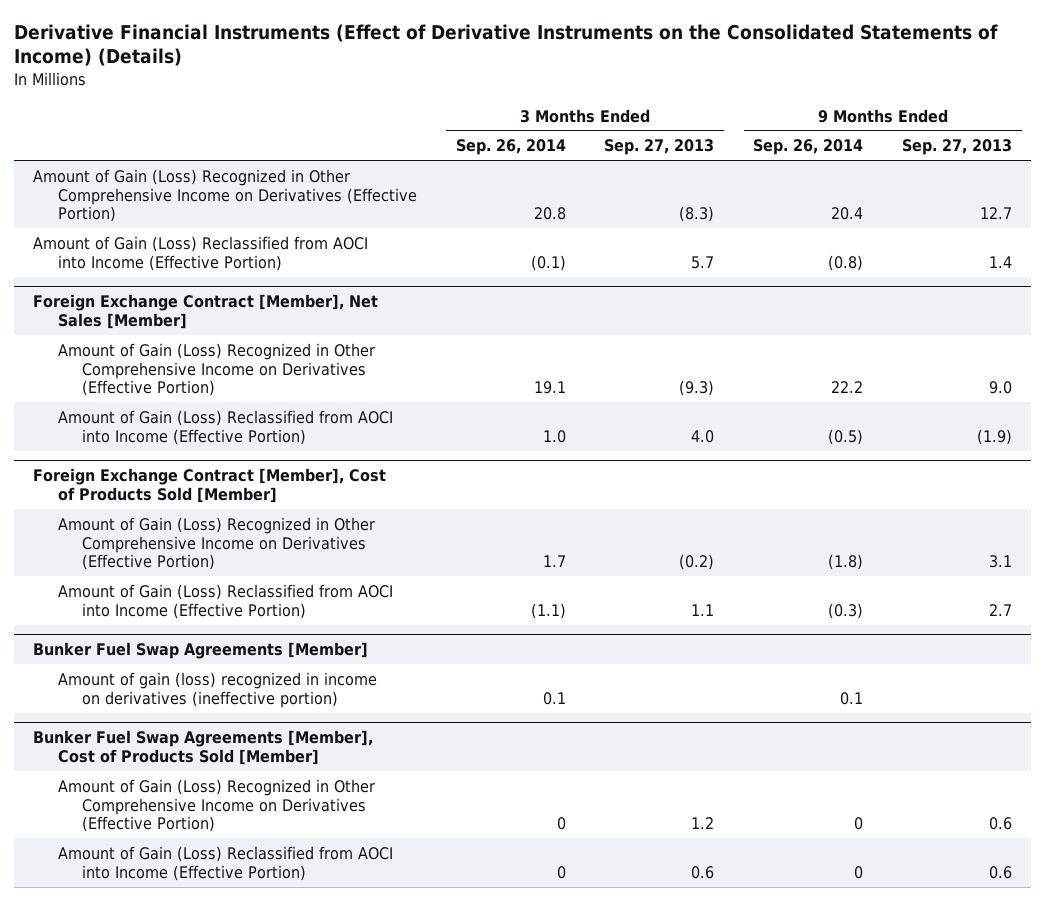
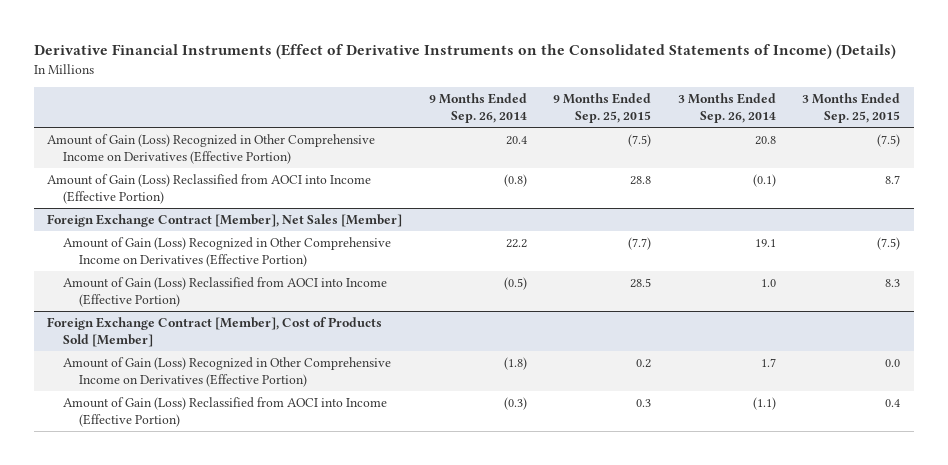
- | 3 Months Ended Sep. 26, 2014 | 3 Months Ended Sep. 27, 2013 | 9 Months Ended Sep. 26, 2014 | 9 Months Ended Sep. 27, 2013
+ | 9 Months Ended Sep. 26, 2014 | 9 Months Ended Sep. 25, 2015 | 3 Months Ended Sep. 26, 2014 | 3 Months Ended Sep. 25, 2015
- Bunker Fuel Swap Agreements [Member]
- Amount of gain (loss) recognized in income on derivatives (ineffective portion) | 0.1 | | 0.1 |
- Bunker Fuel Swap Agreements [Member], Cost of Products Sold [Member]
- Amount of Gain (Loss) Recognized in Other Comprehensive Income on Derivatives (Effective Portion) | 0 | 1.2 | 0 | 0.6
- Amount of Gain (Loss) Reclassified from AOCI into Income (Effective Portion) | 0 | 0.6 | 0 | 0.6

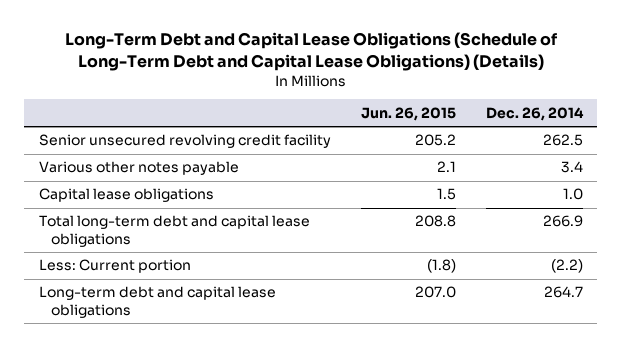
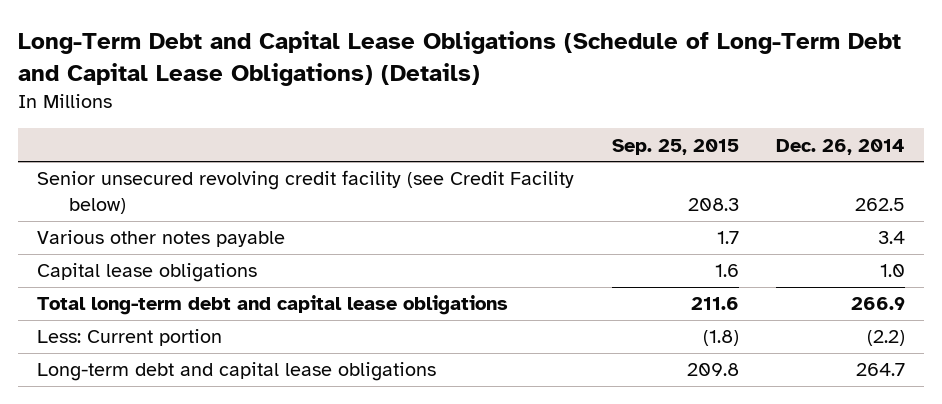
- | Jun. 26, 2015 | Dec. 26, 2014
+ | Sep. 25, 2015 | Dec. 26, 2014
- Senior unsecured revolving credit facility | 205.2 | 262.5
+ Senior unsecured revolving credit facility (see Credit Facility below) | 208.3 | 262.5

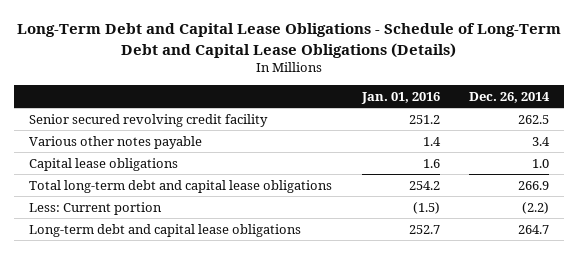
- Long-Term Debt and Capital Lease Obligations (Schedule of Long-Term Debt and Capital Lease Obligations) (Details)
+ Long-Term Debt and Capital Lease Obligations - Schedule of Long-Term Debt and Capital Lease Obligations (Details)
- | Sep. 25, 2015 | Dec. 26, 2014
+ | Jan. 01, 2016 | Dec. 26, 2014
- Senior unsecured revolving credit facility (see Credit Facility below) | 208.3 | 262.5
+ Senior secured revolving credit facility | 251.2 | 262.5

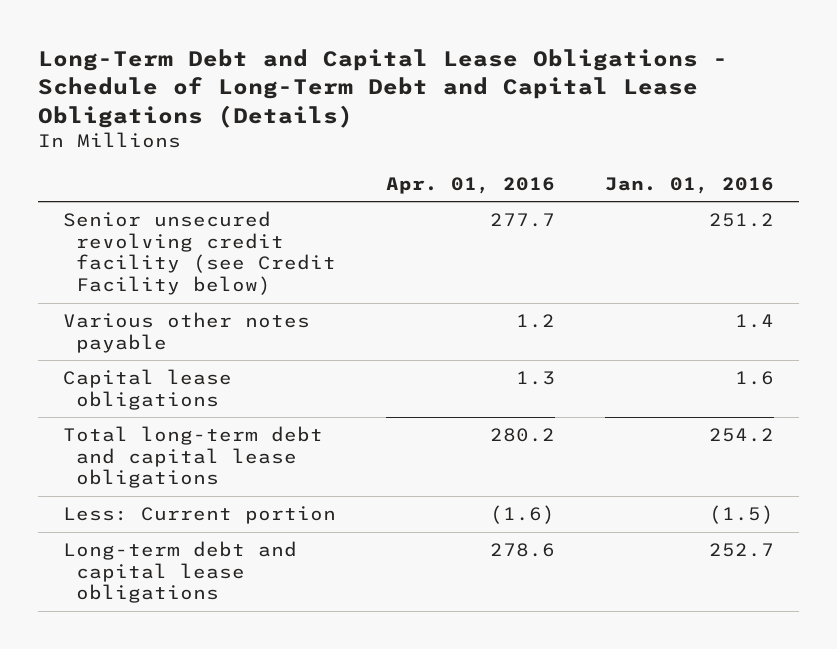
- | Jan. 01, 2016 | Dec. 26, 2014
+ | Apr. 01, 2016 | Jan. 01, 2016
- Senior secured revolving credit facility | 251.2 | 262.5
+ Senior unsecured revolving credit facility (see Credit Facility below) | 277.7 | 251.2

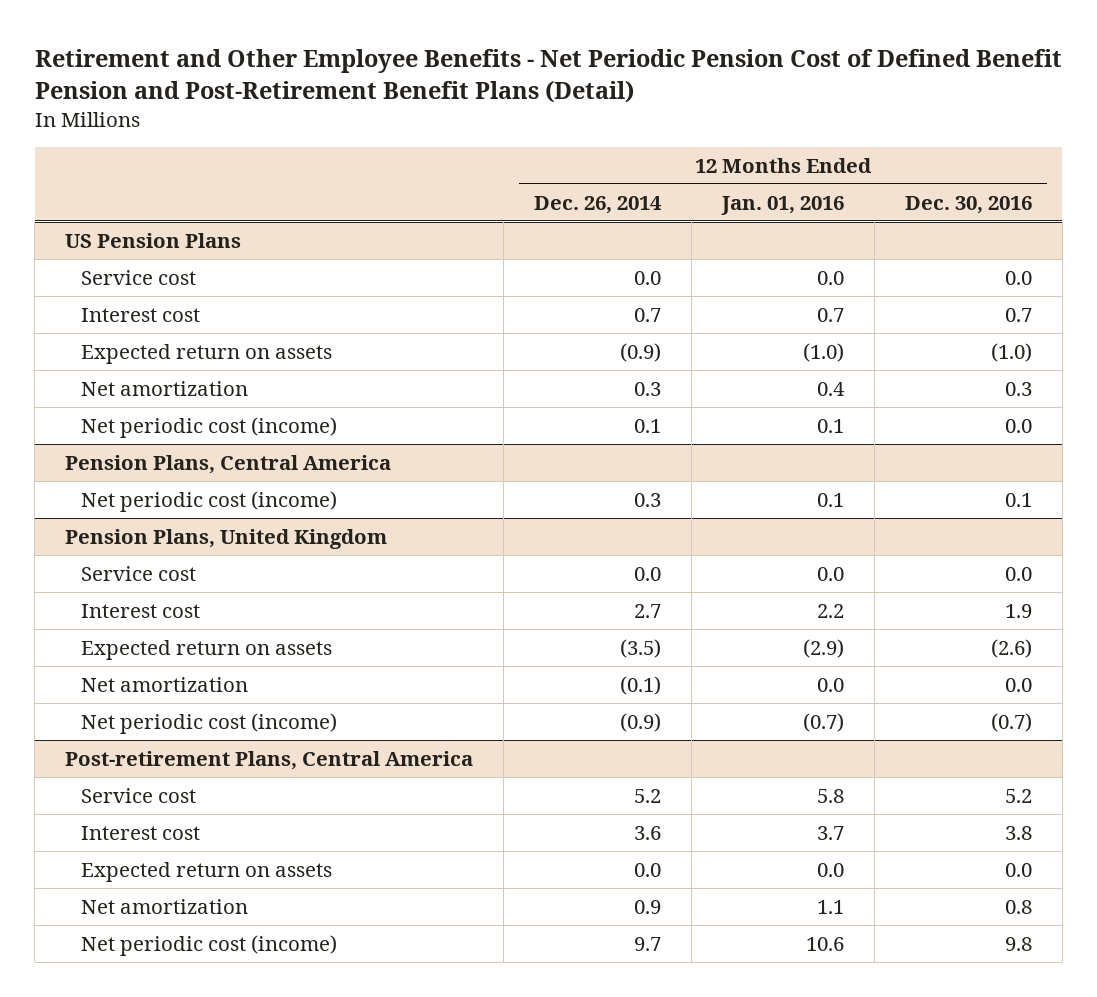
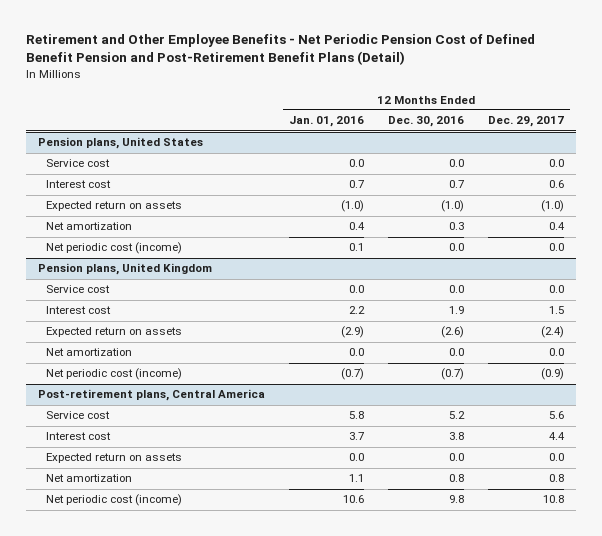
- | 12 Months Ended Dec. 26, 2014 | 12 Months Ended Jan. 01, 2016 | 12 Months Ended Dec. 30, 2016
+ | 12 Months Ended Jan. 01, 2016 | 12 Months Ended Dec. 30, 2016 | 12 Months Ended Dec. 29, 2017
- US Pension Plans
+ Pension plans, United States
- Pension Plans, Central America
- Net periodic cost (income) | 0.3 | 0.1 | 0.1
- Pension Plans, United Kingdom
+ Pension plans, United Kingdom
- Post-retirement Plans, Central America
+ Post-retirement plans, Central America

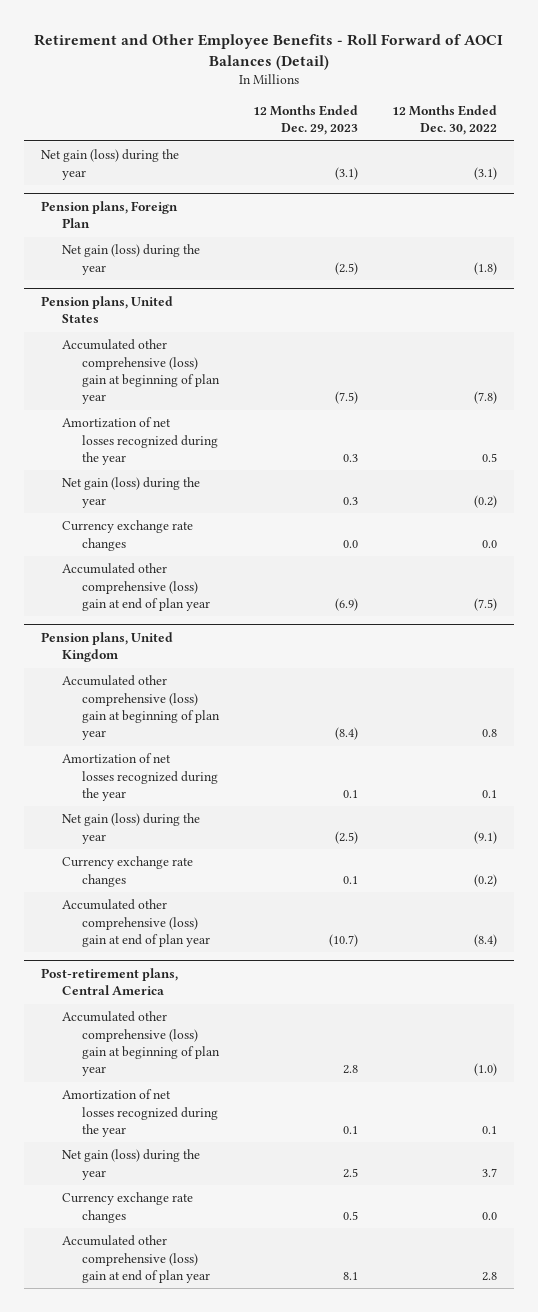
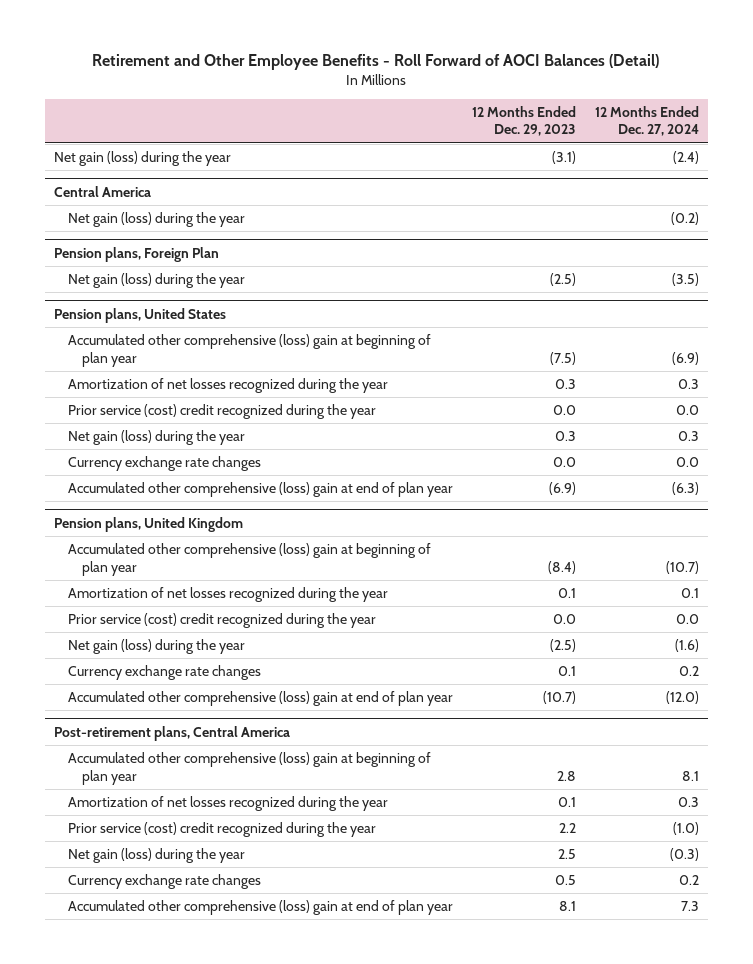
- | 12 Months Ended Dec. 29, 2023 | 12 Months Ended Dec. 30, 2022
+ | 12 Months Ended Dec. 29, 2023 | 12 Months Ended Dec. 27, 2024
+ Central America
+ Net gain (loss) during the year | | (0.2)
@ Pension plans, United States
+ Prior service (cost) credit recognized during the year | 0.0 | 0.0
@ Pension plans, United Kingdom
+ Prior service (cost) credit recognized during the year | 0.0 | 0.0
@ Post-retirement plans, Central America
+ Prior service (cost) credit recognized during the year | 2.2 | (1.0)

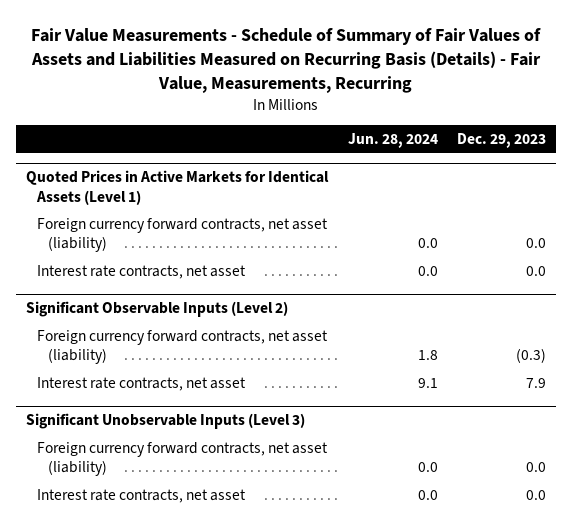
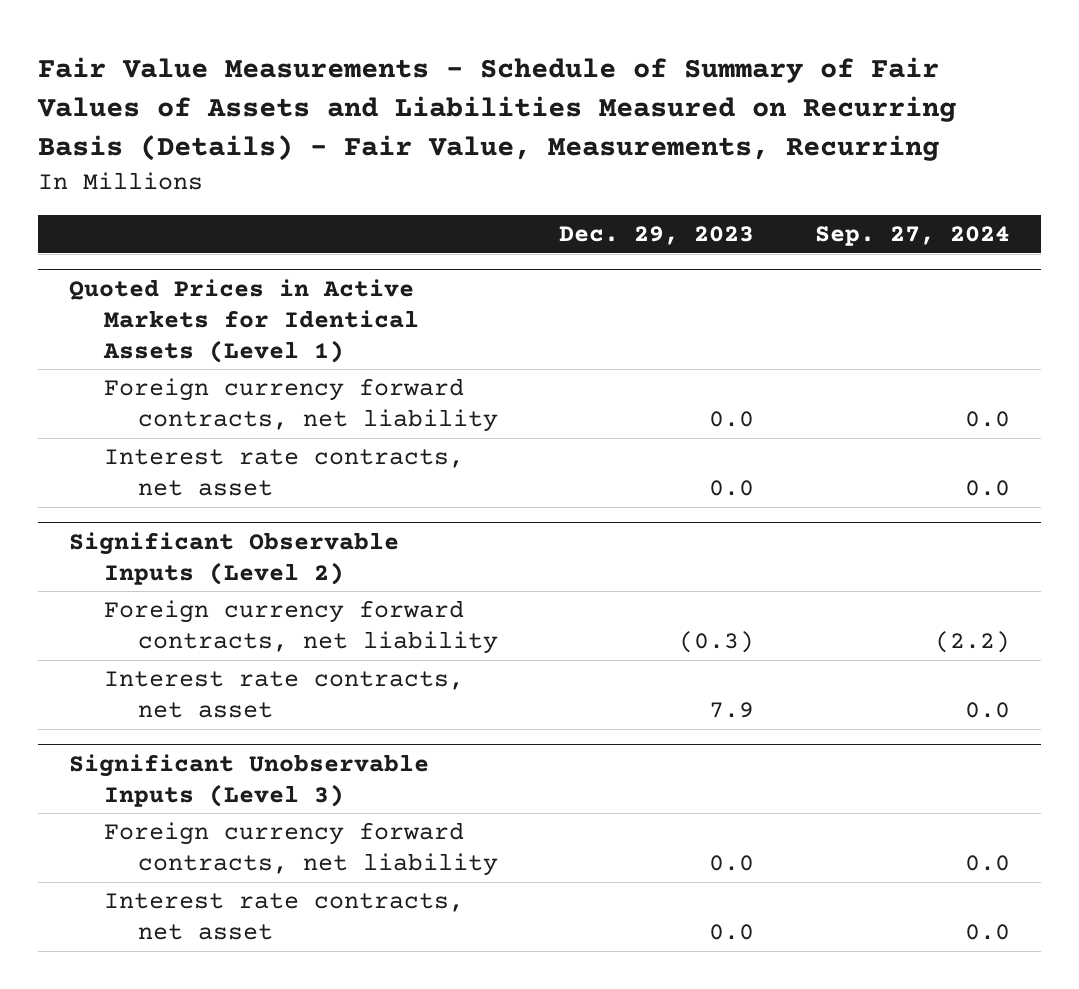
- | Jun. 28, 2024 | Dec. 29, 2023
+ | Dec. 29, 2023 | Sep. 27, 2024
@ Quoted Prices in Active Markets for Identical Assets (Level 1)
- Foreign currency forward contracts, net asset (liability) | 0.0 | 0.0
+ Foreign currency forward contracts, net liability | 0.0 | 0.0
@ Significant Observable Inputs (Level 2)
- Foreign currency forward contracts, net asset (liability) | 1.8 | (0.3)
+ Foreign currency forward contracts, net liability | (0.3) | (2.2)
@ Significant Unobservable Inputs (Level 3)
- Foreign currency forward contracts, net asset (liability) | 0.0 | 0.0
+ Foreign currency forward contracts, net liability | 0.0 | 0.0

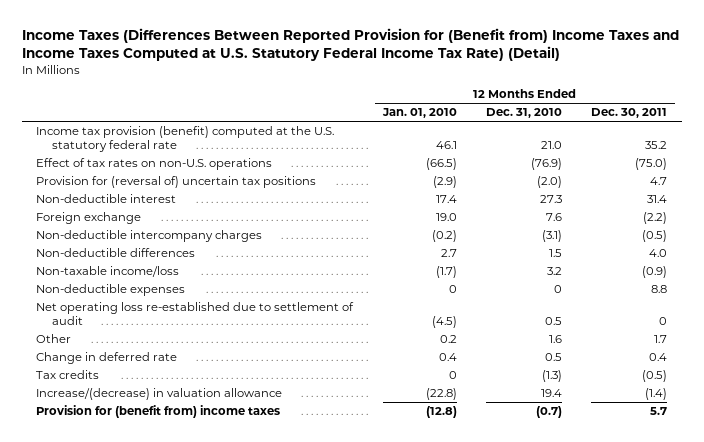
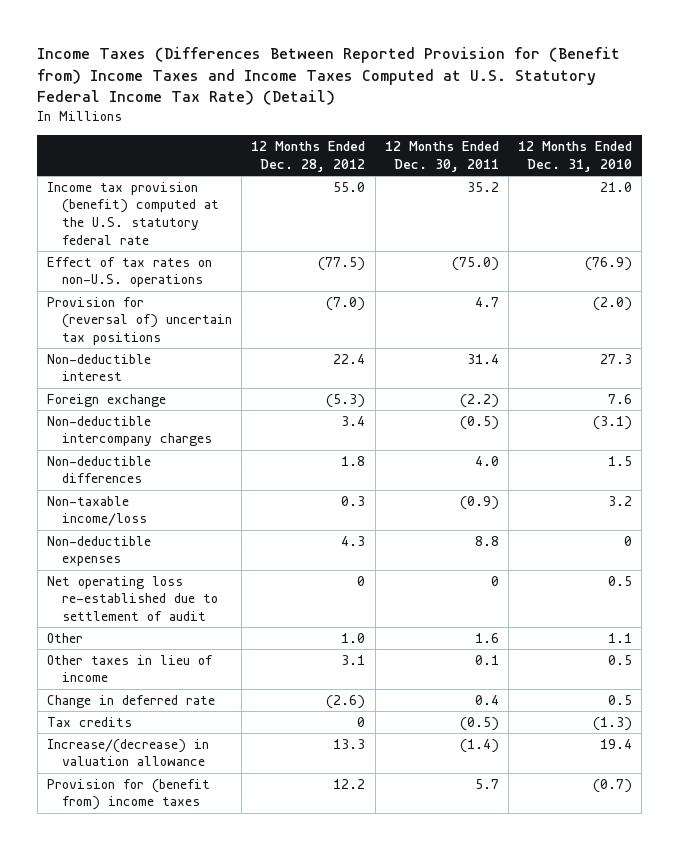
- | 12 Months Ended Jan. 01, 2010 | 12 Months Ended Dec. 31, 2010 | 12 Months Ended Dec. 30, 2011
+ | 12 Months Ended Dec. 28, 2012 | 12 Months Ended Dec. 30, 2011 | 12 Months Ended Dec. 31, 2010
- Other | 0.2 | 1.6 | 1.7
+ Other | 1.0 | 1.6 | 1.1
+ Other taxes in lieu of income | 3.1 | 0.1 | 0.5

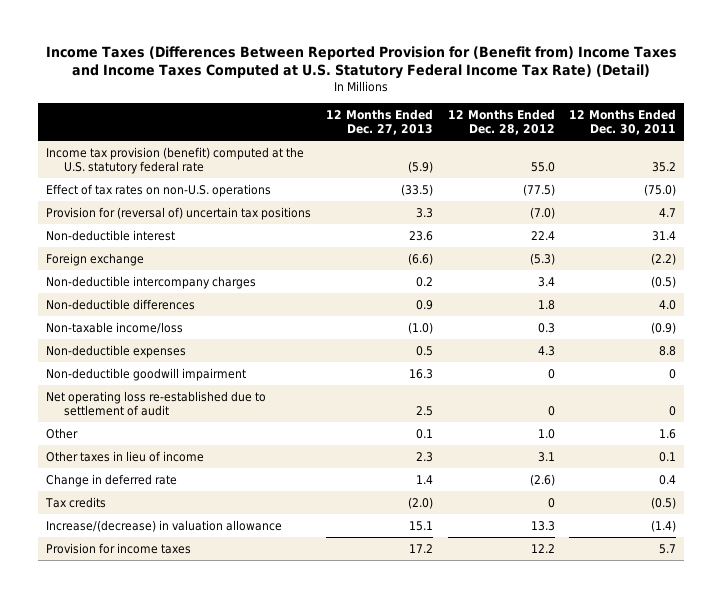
- | 12 Months Ended Dec. 28, 2012 | 12 Months Ended Dec. 30, 2011 | 12 Months Ended Dec. 31, 2010
+ | 12 Months Ended Dec. 27, 2013 | 12 Months Ended Dec. 28, 2012 | 12 Months Ended Dec. 30, 2011
+ Non-deductible goodwill impairment | 16.3 | 0 | 0
- Provision for (benefit from) income taxes | 12.2 | 5.7 | (0.7)
+ Provision for income taxes | 17.2 | 12.2 | 5.7

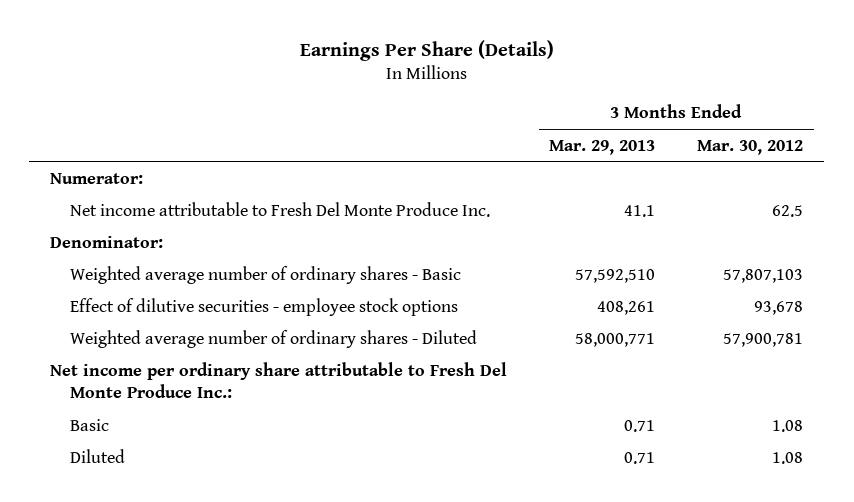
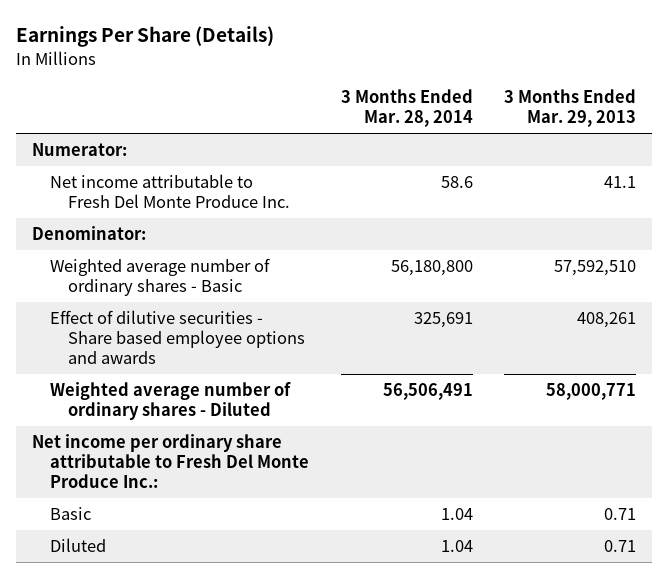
- | 3 Months Ended Mar. 29, 2013 | 3 Months Ended Mar. 30, 2012
+ | 3 Months Ended Mar. 28, 2014 | 3 Months Ended Mar. 29, 2013
- Effect of dilutive securities - employee stock options | 408,261 | 93,678
+ Effect of dilutive securities - Share based employee options and awards | 325,691 | 408,261

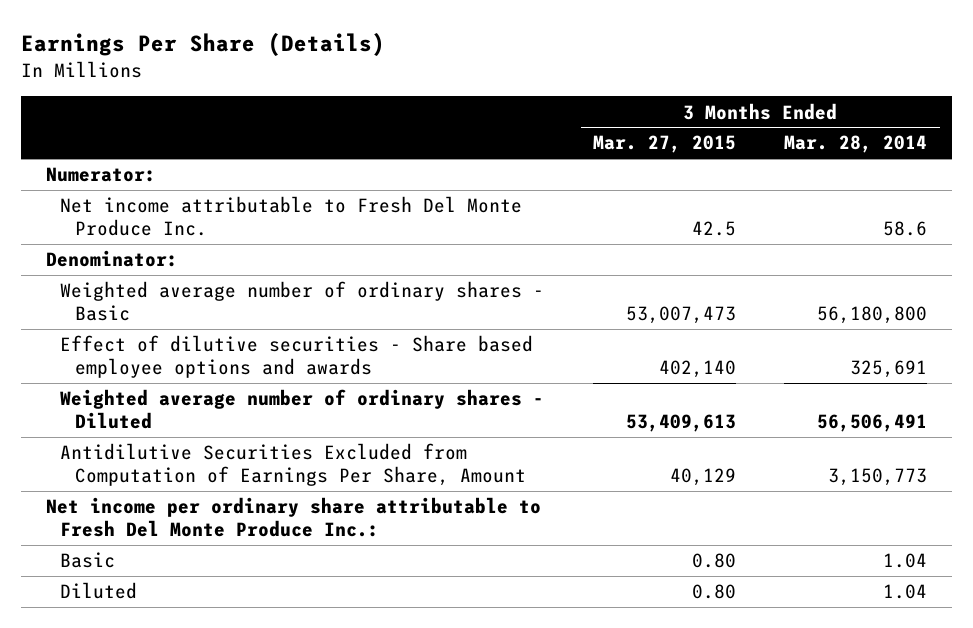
- | 3 Months Ended Mar. 28, 2014 | 3 Months Ended Mar. 29, 2013
+ | 3 Months Ended Mar. 27, 2015 | 3 Months Ended Mar. 28, 2014
+ Antidilutive Securities Excluded from Computation of Earnings Per Share, Amount | 40,129 | 3,150,773

